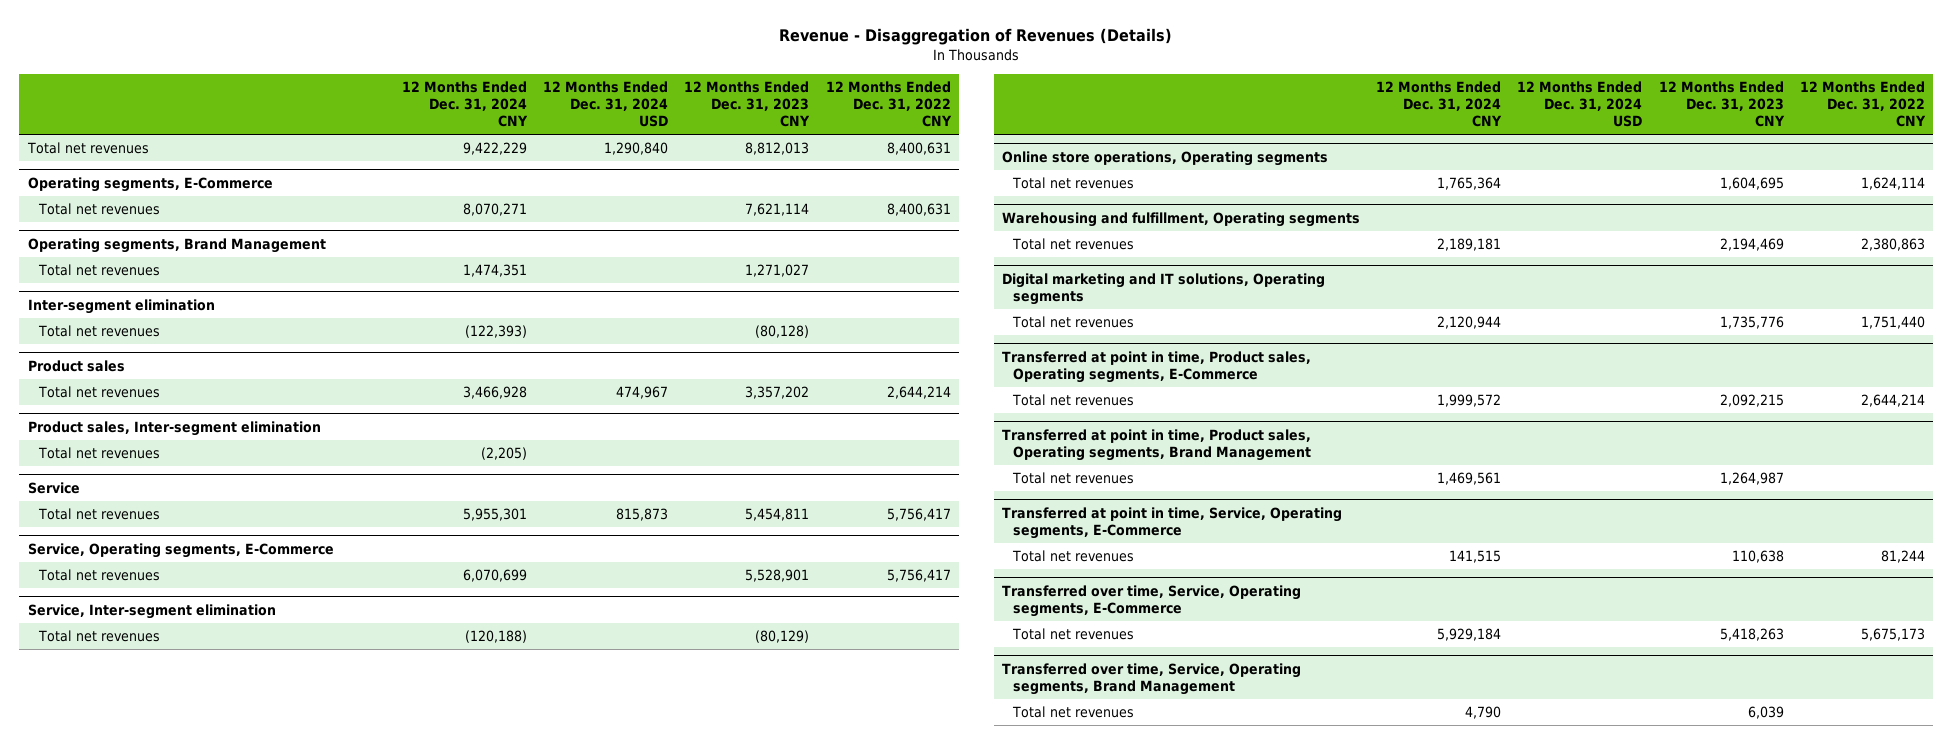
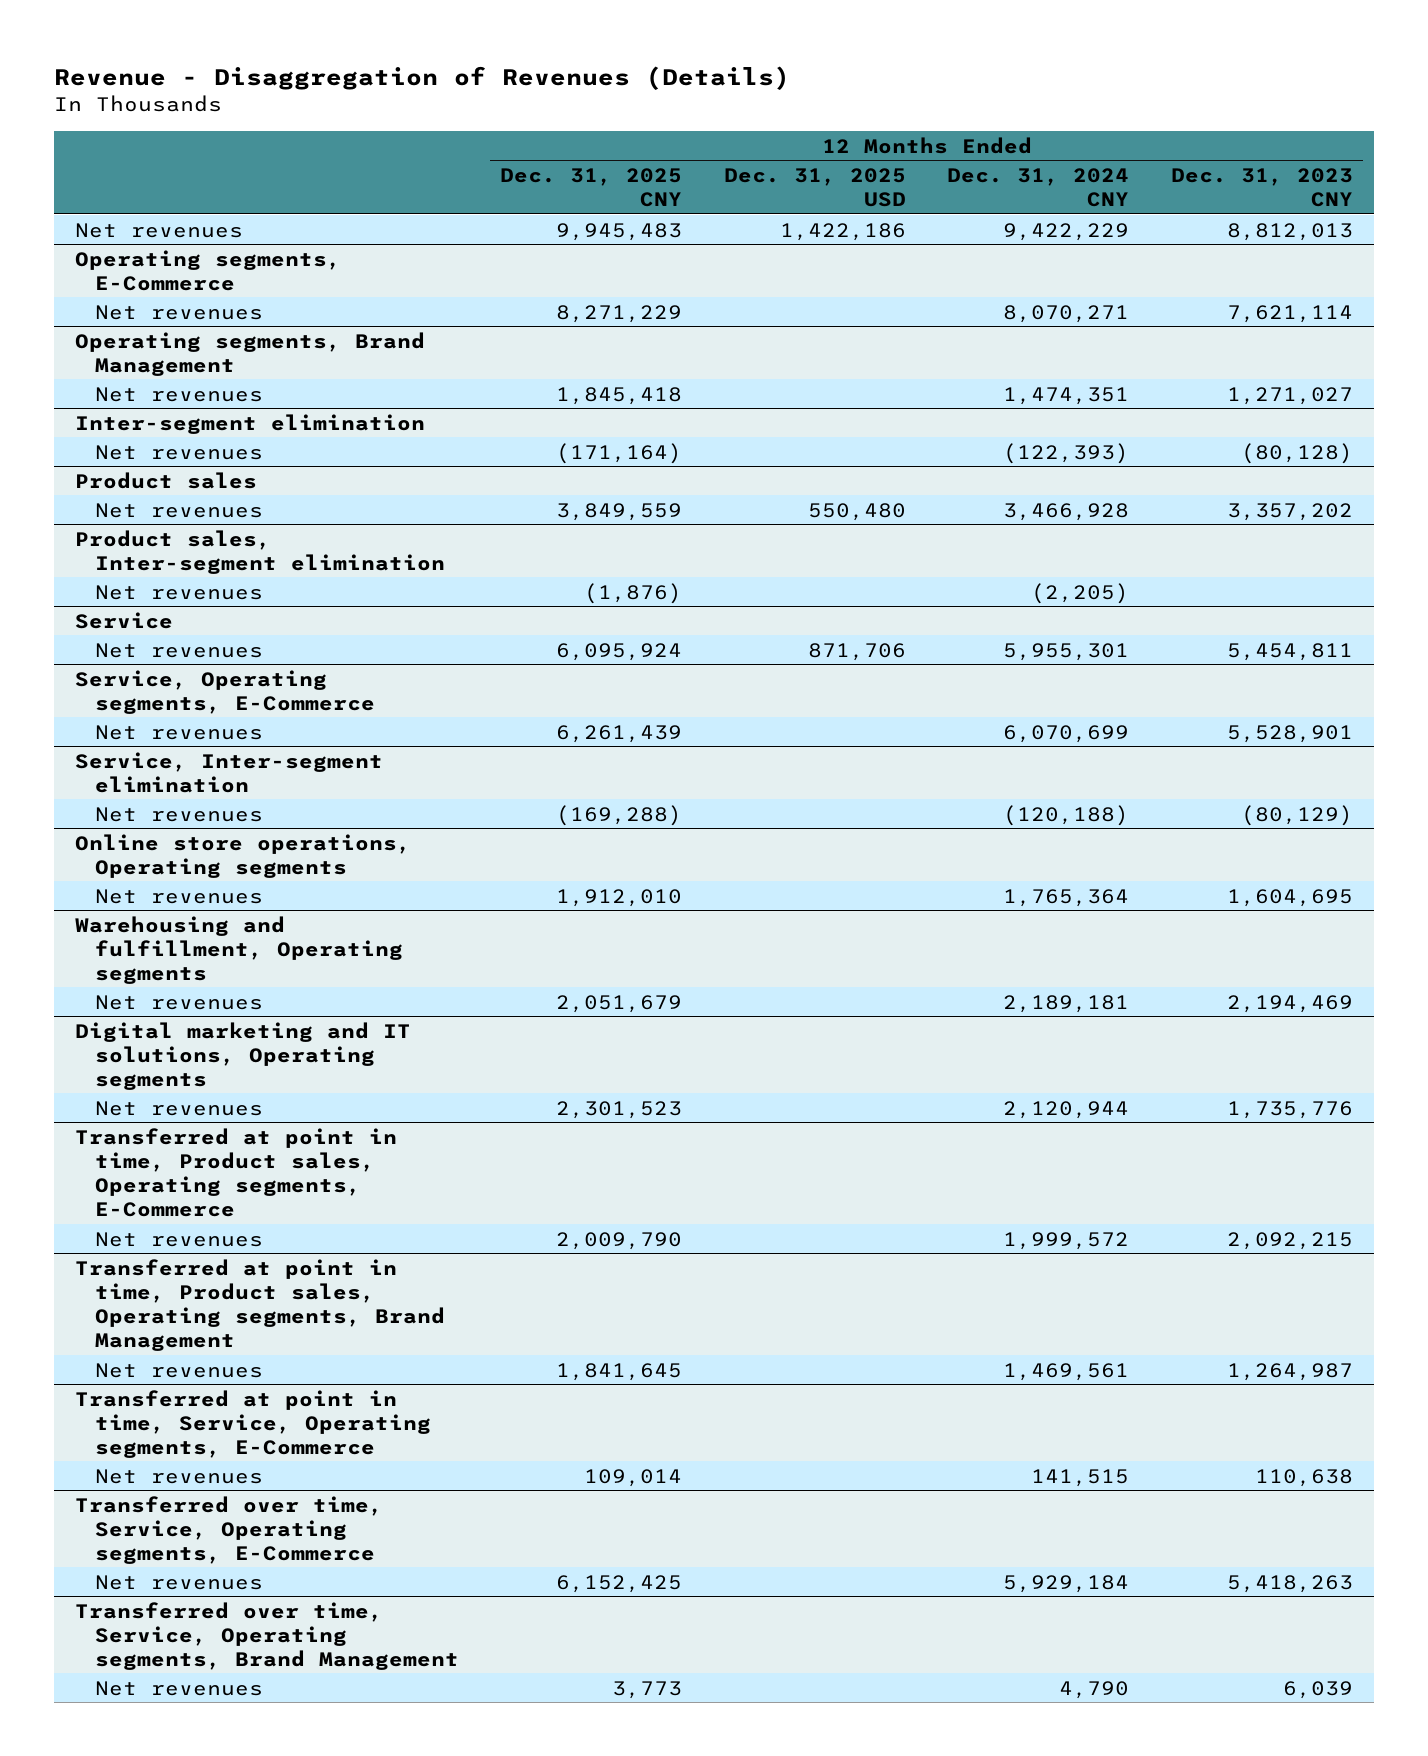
- | 12 Months Ended Dec. 31, 2024 CNY | 12 Months Ended Dec. 31, 2024 USD | 12 Months Ended Dec. 31, 2023 CNY | 12 Months Ended Dec. 31, 2022 CNY
+ | 12 Months Ended Dec. 31, 2025 CNY | 12 Months Ended Dec. 31, 2025 USD | 12 Months Ended Dec. 31, 2024 CNY | 12 Months Ended Dec. 31, 2023 CNY
- Total net revenues | 9,422,229 | 1,290,840 | 8,812,013 | 8,400,631
+ Net revenues | 9,945,483 | 1,422,186 | 9,422,229 | 8,812,013
@ Operating segments, E-Commerce
- Total net revenues | 8,070,271 | | 7,621,114 | 8,400,631
+ Net revenues | 8,271,229 | | 8,070,271 | 7,621,114
@ Operating segments, Brand Management
- Total net revenues | 1,474,351 | | 1,271,027 |
+ Net revenues | 1,845,418 | | 1,474,351 | 1,271,027
@ Inter-segment elimination
- Total net revenues | (122,393) | | (80,128) |
+ Net revenues | (171,164) | | (122,393) | (80,128)
@ Product sales
- Total net revenues | 3,466,928 | 474,967 | 3,357,202 | 2,644,214
+ Net revenues | 3,849,559 | 550,480 | 3,466,928 | 3,357,202
@ Product sales, Inter-segment elimination
- Total net revenues | (2,205) | | |
+ Net revenues | (1,876) | | (2,205) |
@ Service
- Total net revenues | 5,955,301 | 815,873 | 5,454,811 | 5,756,417
+ Net revenues | 6,095,924 | 871,706 | 5,955,301 | 5,454,811
@ Service, Operating segments, E-Commerce
- Total net revenues | 6,070,699 | | 5,528,901 | 5,756,417
+ Net revenues | 6,261,439 | | 6,070,699 | 5,528,901
@ Service, Inter-segment elimination
- Total net revenues | (120,188) | | (80,129) |
+ Net revenues | (169,288) | | (120,188) | (80,129)
@ Online store operations, Operating segments
- Total net revenues | 1,765,364 | | 1,604,695 | 1,624,114
+ Net revenues | 1,912,010 | | 1,765,364 | 1,604,695
@ Warehousing and fulfillment, Operating segments
- Total net revenues | 2,189,181 | | 2,194,469 | 2,380,863
+ Net revenues | 2,051,679 | | 2,189,181 | 2,194,469
@ Digital marketing and IT solutions, Operating segments
- Total net revenues | 2,120,944 | | 1,735,776 | 1,751,440
+ Net revenues | 2,301,523 | | 2,120,944 | 1,735,776
@ Transferred at point in time, Product sales, Operating segments, E-Commerce
- Total net revenues | 1,999,572 | | 2,092,215 | 2,644,214
+ Net revenues | 2,009,790 | | 1,999,572 | 2,092,215
@ Transferred at point in time, Product sales, Operating segments, Brand Management
- Total net revenues | 1,469,561 | | 1,264,987 |
+ Net revenues | 1,841,645 | | 1,469,561 | 1,264,987
@ Transferred at point in time, Service, Operating segments, E-Commerce
- Total net revenues | 141,515 | | 110,638 | 81,244
+ Net revenues | 109,014 | | 141,515 | 110,638
@ Transferred over time, Service, Operating segments, E-Commerce
- Total net revenues | 5,929,184 | | 5,418,263 | 5,675,173
+ Net revenues | 6,152,425 | | 5,929,184 | 5,418,263
@ Transferred over time, Service, Operating segments, Brand Management
- Total net revenues | 4,790 | | 6,039 |
+ Net revenues | 3,773 | | 4,790 | 6,039

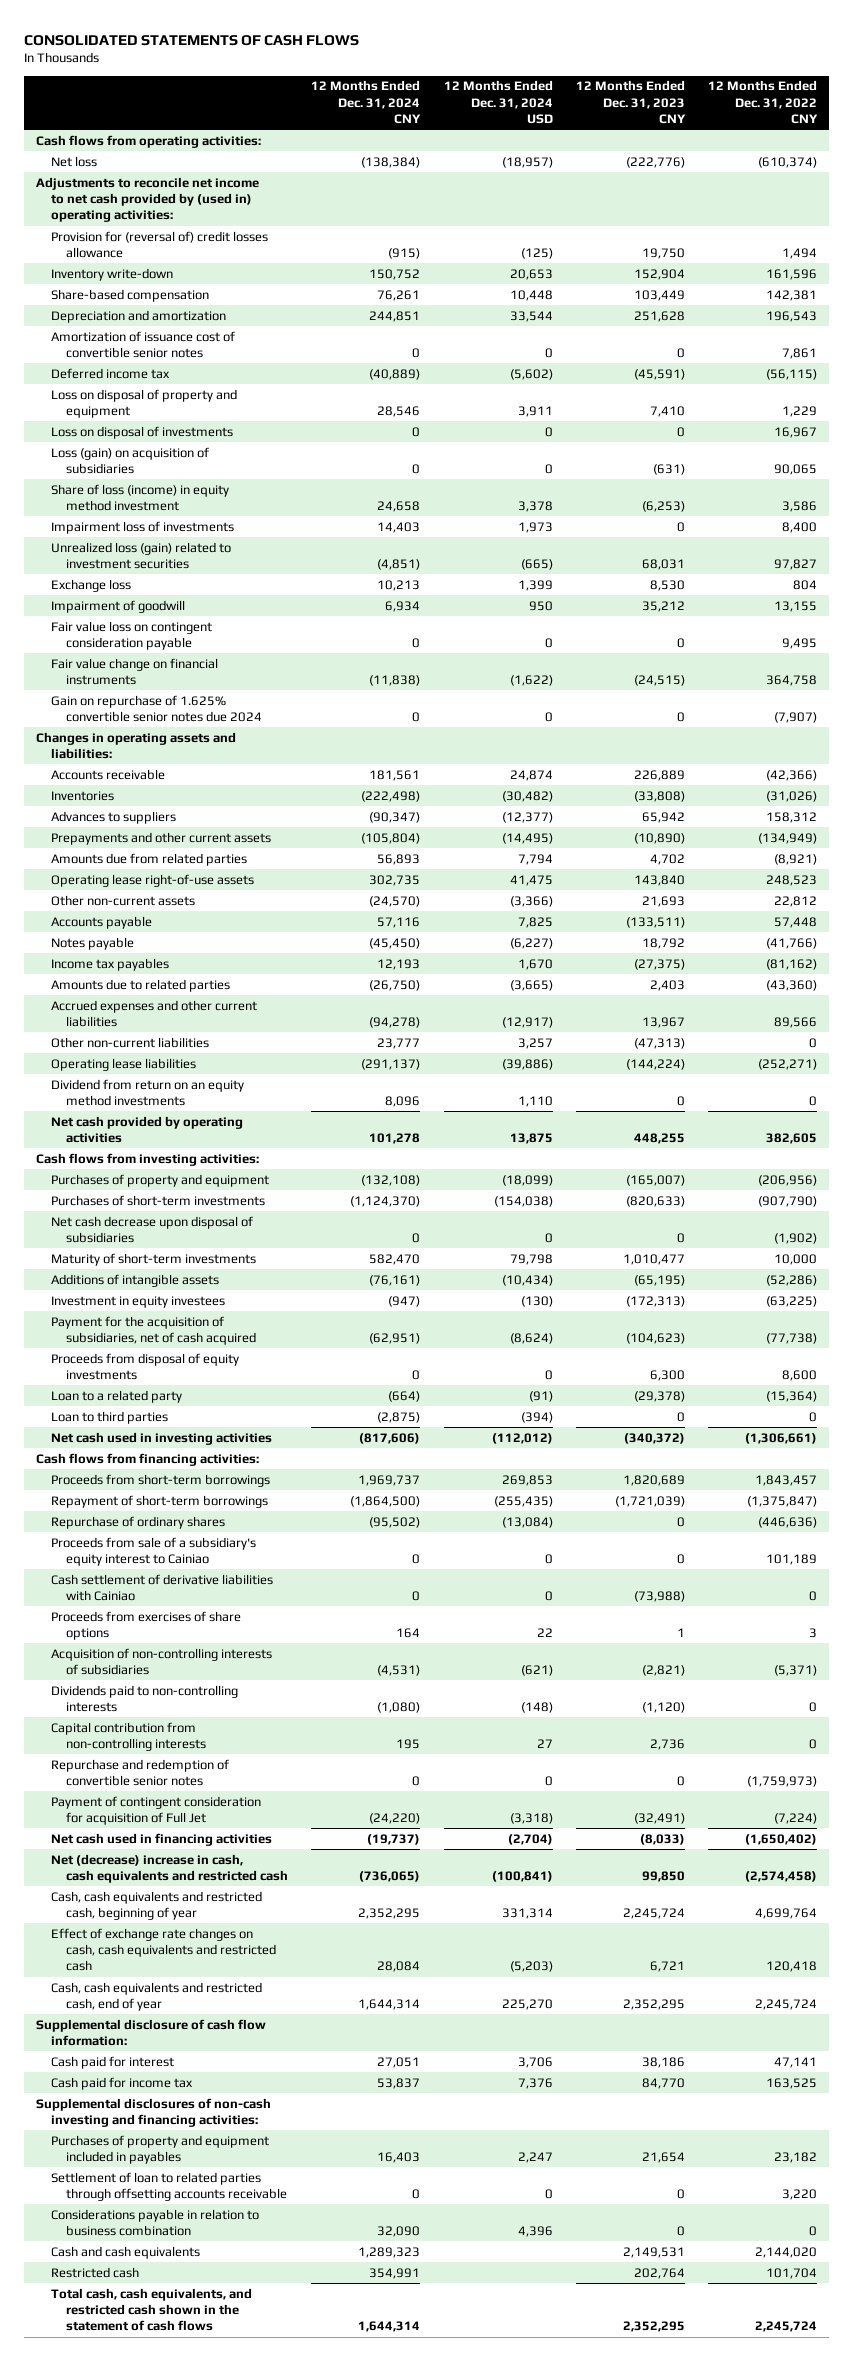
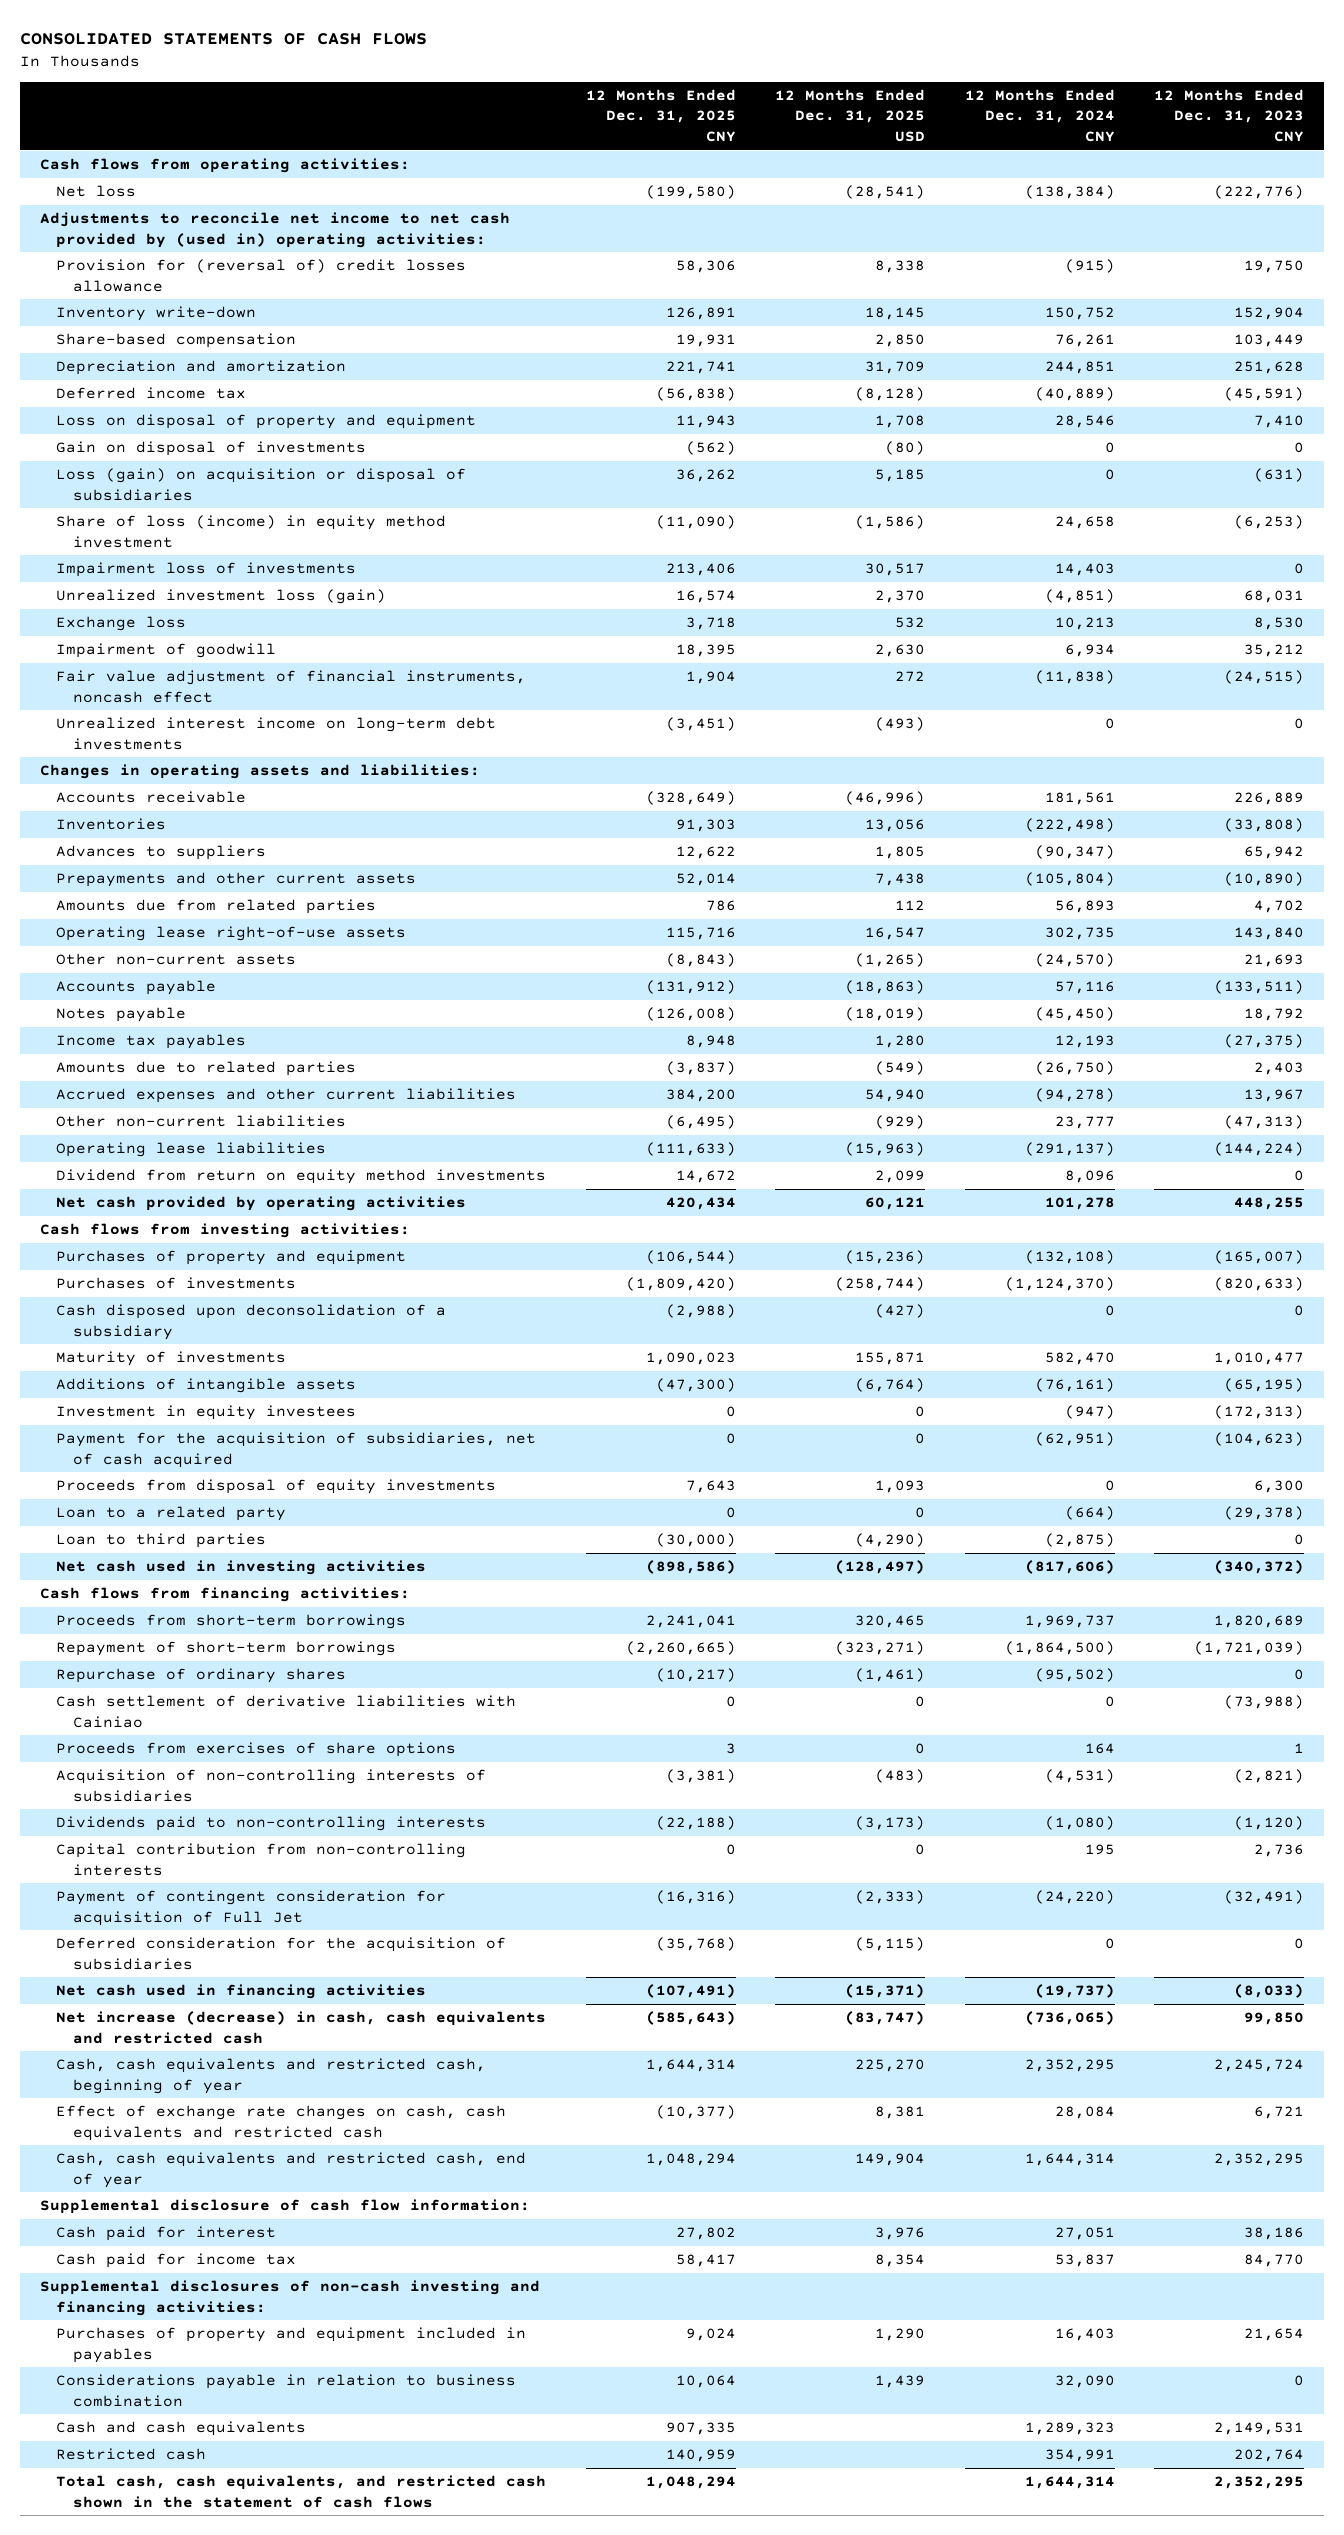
- | 12 Months Ended Dec. 31, 2024 CNY | 12 Months Ended Dec. 31, 2024 USD | 12 Months Ended Dec. 31, 2023 CNY | 12 Months Ended Dec. 31, 2022 CNY
+ | 12 Months Ended Dec. 31, 2025 CNY | 12 Months Ended Dec. 31, 2025 USD | 12 Months Ended Dec. 31, 2024 CNY | 12 Months Ended Dec. 31, 2023 CNY
- Amortization of issuance cost of convertible senior notes | 0 | 0 | 0 | 7,861
- Loss on disposal of investments | 0 | 0 | 0 | 16,967
- Loss (gain) on acquisition of subsidiaries | 0 | 0 | (631) | 90,065
+ Gain on disposal of investments | (562) | (80) | 0 | 0
+ Loss (gain) on acquisition or disposal of subsidiaries | 36,262 | 5,185 | 0 | (631)
- Unrealized loss (gain) related to investment securities | (4,851) | (665) | 68,031 | 97,827
+ Unrealized investment loss (gain) | 16,574 | 2,370 | (4,851) | 68,031
- Fair value loss on contingent consideration payable | 0 | 0 | 0 | 9,495
- Fair value change on financial instruments | (11,838) | (1,622) | (24,515) | 364,758
- Gain on repurchase of 1.625% convertible senior notes due 2024 | 0 | 0 | 0 | (7,907)
+ Fair value adjustment of financial instruments, noncash effect | 1,904 | 272 | (11,838) | (24,515)
+ Unrealized interest income on long-term debt investments | (3,451) | (493) | 0 | 0
- Dividend from return on an equity method investments | 8,096 | 1,110 | 0 | 0
+ Dividend from return on equity method investments | 14,672 | 2,099 | 8,096 | 0
- Purchases of short-term investments | (1,124,370) | (154,038) | (820,633) | (907,790)
- Net cash decrease upon disposal of subsidiaries | 0 | 0 | 0 | (1,902)
- Maturity of short-term investments | 582,470 | 79,798 | 1,010,477 | 10,000
+ Purchases of investments | (1,809,420) | (258,744) | (1,124,370) | (820,633)
+ Cash disposed upon deconsolidation of a subsidiary | (2,988) | (427) | 0 | 0
+ Maturity of investments | 1,090,023 | 155,871 | 582,470 | 1,010,477
- Proceeds from sale of a subsidiary's equity interest to Cainiao | 0 | 0 | 0 | 101,189
- Repurchase and redemption of convertible senior notes | 0 | 0 | 0 | (1,759,973)
+ Deferred consideration for the acquisition of subsidiaries | (35,768) | (5,115) | 0 | 0
- Net (decrease) increase in cash, cash equivalents and restricted cash | (736,065) | (100,841) | 99,850 | (2,574,458)
+ Net increase (decrease) in cash, cash equivalents and restricted cash | (585,643) | (83,747) | (736,065) | 99,850
- Settlement of loan to related parties through offsetting accounts receivable | 0 | 0 | 0 | 3,220

